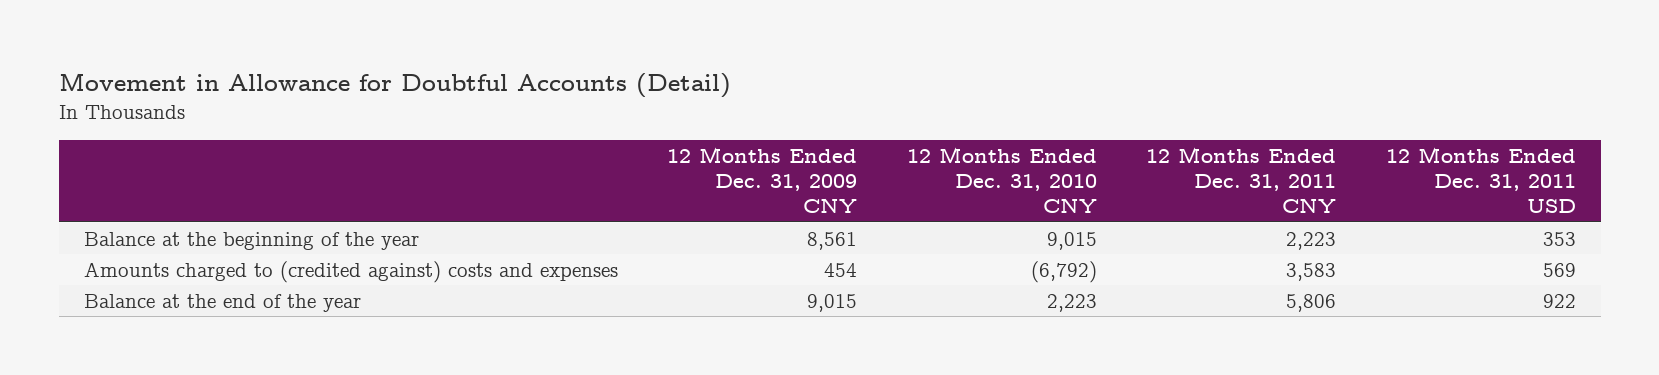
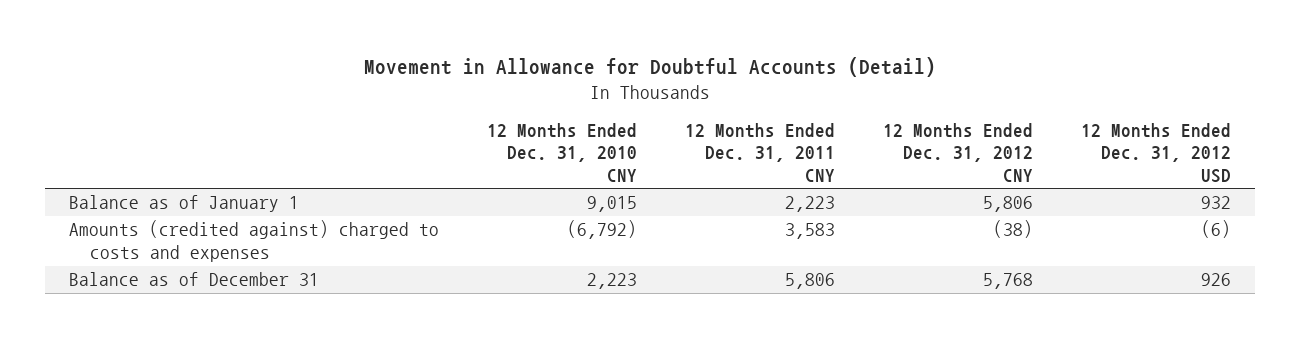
- | 12 Months Ended Dec. 31, 2009 CNY | 12 Months Ended Dec. 31, 2010 CNY | 12 Months Ended Dec. 31, 2011 CNY | 12 Months Ended Dec. 31, 2011 USD
+ | 12 Months Ended Dec. 31, 2010 CNY | 12 Months Ended Dec. 31, 2011 CNY | 12 Months Ended Dec. 31, 2012 CNY | 12 Months Ended Dec. 31, 2012 USD
- Balance at the beginning of the year | 8,561 | 9,015 | 2,223 | 353
- Amounts charged to (credited against) costs and expenses | 454 | (6,792) | 3,583 | 569
- Balance at the end of the year | 9,015 | 2,223 | 5,806 | 922
+ Balance as of January 1 | 9,015 | 2,223 | 5,806 | 932
+ Amounts (credited against) charged to costs and expenses | (6,792) | 3,583 | (38) | (6)
+ Balance as of December 31 | 2,223 | 5,806 | 5,768 | 926

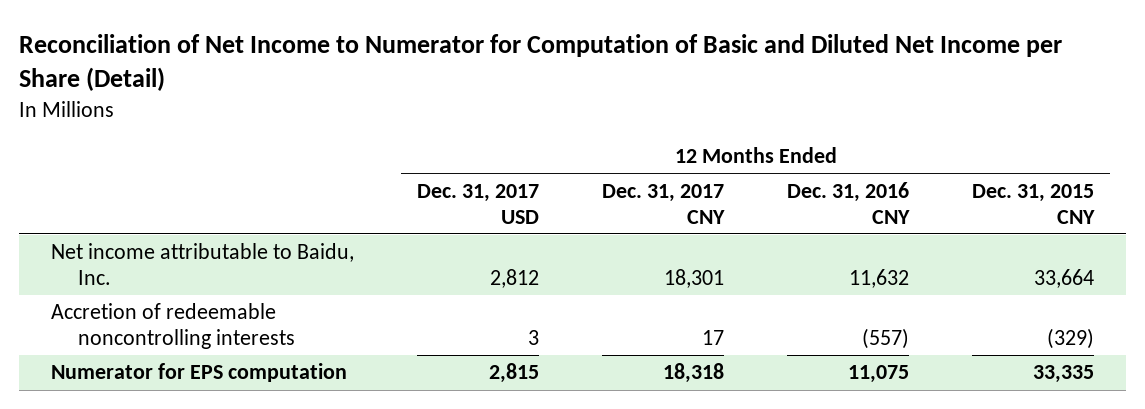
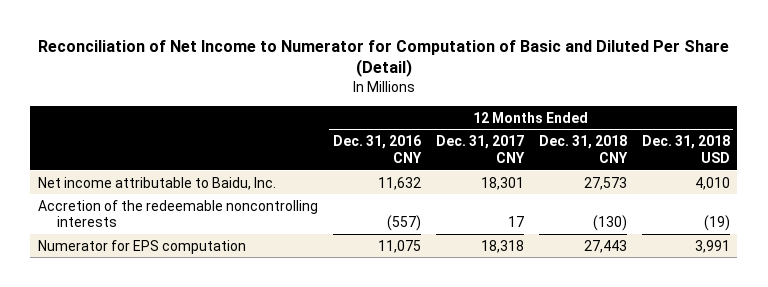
- Reconciliation of Net Income to Numerator for Computation of Basic and Diluted Net Income per Share (Detail)
+ Reconciliation of Net Income to Numerator for Computation of Basic and Diluted Per Share (Detail)
- | 12 Months Ended Dec. 31, 2017 USD | 12 Months Ended Dec. 31, 2017 CNY | 12 Months Ended Dec. 31, 2016 CNY | 12 Months Ended Dec. 31, 2015 CNY
+ | 12 Months Ended Dec. 31, 2016 CNY | 12 Months Ended Dec. 31, 2017 CNY | 12 Months Ended Dec. 31, 2018 CNY | 12 Months Ended Dec. 31, 2018 USD
- Accretion of redeemable noncontrolling interests | 3 | 17 | (557) | (329)
+ Accretion of the redeemable noncontrolling interests | (557) | 17 | (130) | (19)

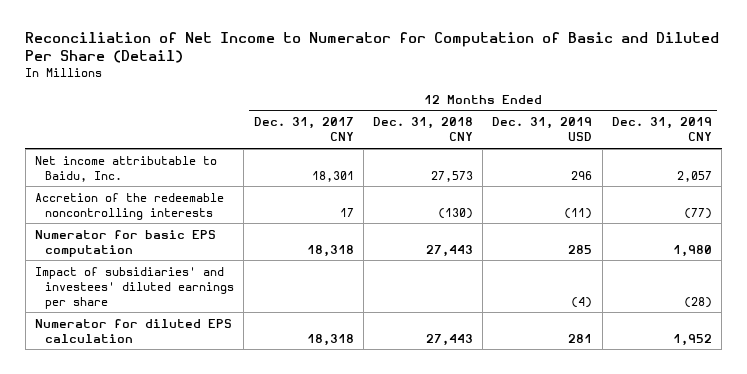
- | 12 Months Ended Dec. 31, 2016 CNY | 12 Months Ended Dec. 31, 2017 CNY | 12 Months Ended Dec. 31, 2018 CNY | 12 Months Ended Dec. 31, 2018 USD
+ | 12 Months Ended Dec. 31, 2017 CNY | 12 Months Ended Dec. 31, 2018 CNY | 12 Months Ended Dec. 31, 2019 USD | 12 Months Ended Dec. 31, 2019 CNY
- Numerator for EPS computation | 11,075 | 18,318 | 27,443 | 3,991
+ Numerator for basic EPS computation | 18,318 | 27,443 | 285 | 1,980
+ Impact of subsidiaries' and investees' diluted earnings per share | | | (4) | (28)
+ Numerator for diluted EPS calculation | 18,318 | 27,443 | 281 | 1,952

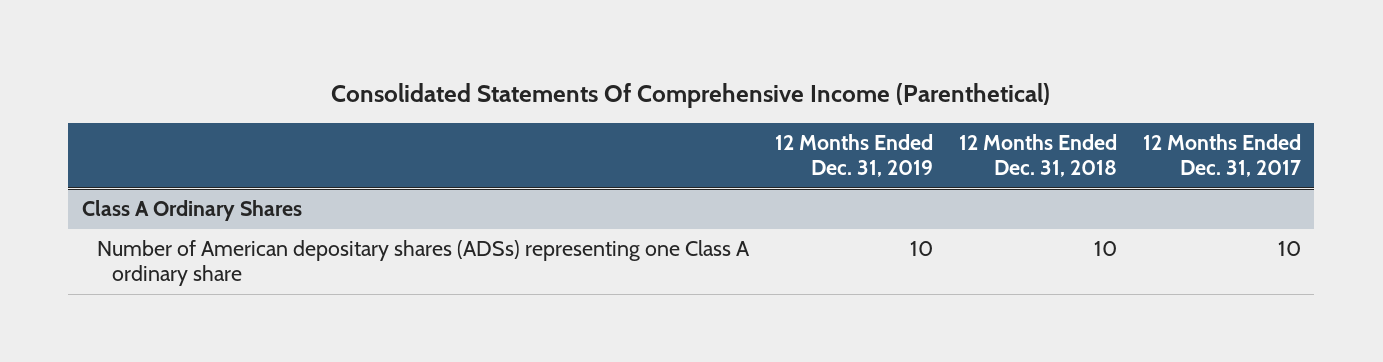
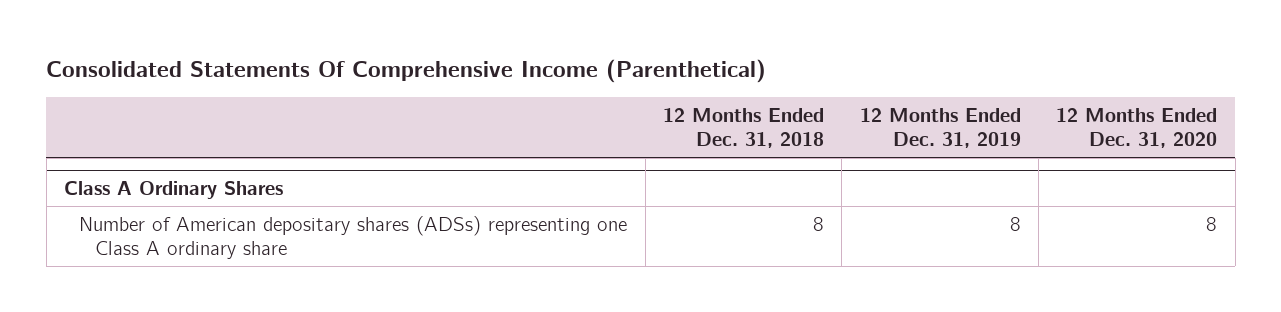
- | 12 Months Ended Dec. 31, 2019 | 12 Months Ended Dec. 31, 2018 | 12 Months Ended Dec. 31, 2017
+ | 12 Months Ended Dec. 31, 2018 | 12 Months Ended Dec. 31, 2019 | 12 Months Ended Dec. 31, 2020
@ Class A Ordinary Shares
- Number of American depositary shares (ADSs) representing one Class A ordinary share | 10 | 10 | 10
+ Number of American depositary shares (ADSs) representing one Class A ordinary share | 8 | 8 | 8

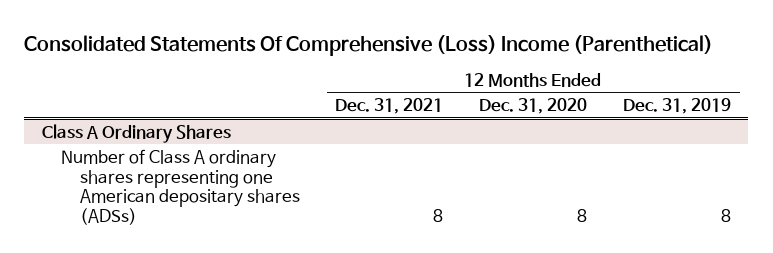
- Consolidated Statements Of Comprehensive Income (Parenthetical)
+ Consolidated Statements Of Comprehensive (Loss) Income (Parenthetical)
- | 12 Months Ended Dec. 31, 2018 | 12 Months Ended Dec. 31, 2019 | 12 Months Ended Dec. 31, 2020
+ | 12 Months Ended Dec. 31, 2021 | 12 Months Ended Dec. 31, 2020 | 12 Months Ended Dec. 31, 2019
@ Class A Ordinary Shares
- Number of American depositary shares (ADSs) representing one Class A ordinary share | 8 | 8 | 8
+ Number of Class A ordinary shares representing one American depositary shares (ADSs) | 8 | 8 | 8

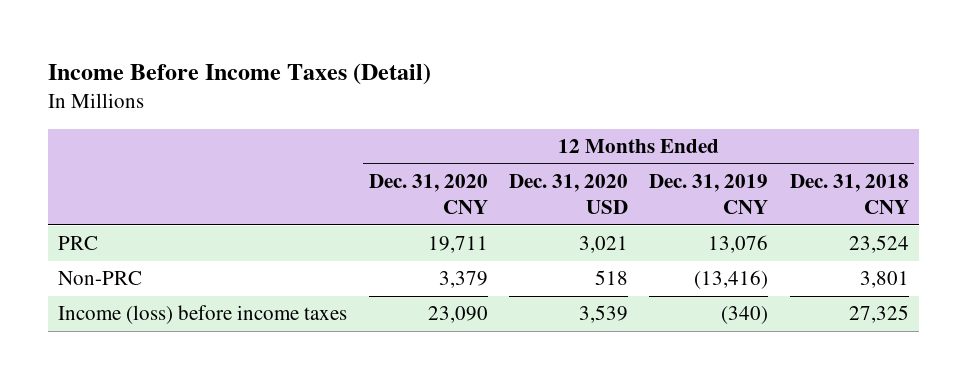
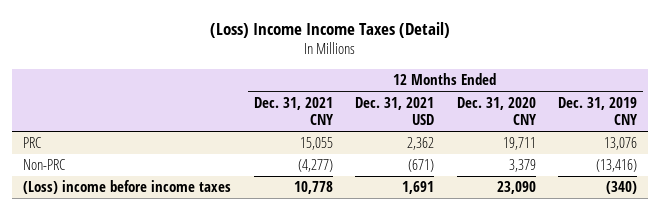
- Income Before Income Taxes (Detail)
+ (Loss) Income Income Taxes (Detail)
- | 12 Months Ended Dec. 31, 2020 CNY | 12 Months Ended Dec. 31, 2020 USD | 12 Months Ended Dec. 31, 2019 CNY | 12 Months Ended Dec. 31, 2018 CNY
+ | 12 Months Ended Dec. 31, 2021 CNY | 12 Months Ended Dec. 31, 2021 USD | 12 Months Ended Dec. 31, 2020 CNY | 12 Months Ended Dec. 31, 2019 CNY
- Income (loss) before income taxes | 23,090 | 3,539 | (340) | 27,325
+ (Loss) income before income taxes | 10,778 | 1,691 | 23,090 | (340)

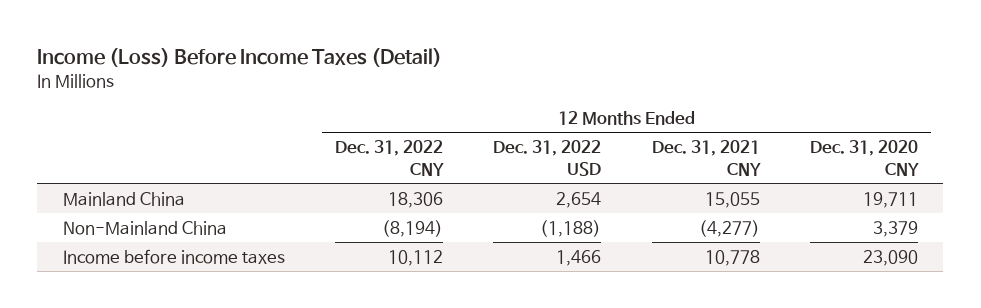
- (Loss) Income Income Taxes (Detail)
+ Income (Loss) Before Income Taxes (Detail)
- | 12 Months Ended Dec. 31, 2021 CNY | 12 Months Ended Dec. 31, 2021 USD | 12 Months Ended Dec. 31, 2020 CNY | 12 Months Ended Dec. 31, 2019 CNY
+ | 12 Months Ended Dec. 31, 2022 CNY | 12 Months Ended Dec. 31, 2022 USD | 12 Months Ended Dec. 31, 2021 CNY | 12 Months Ended Dec. 31, 2020 CNY
- PRC | 15,055 | 2,362 | 19,711 | 13,076
- Non-PRC | (4,277) | (671) | 3,379 | (13,416)
- (Loss) income before income taxes | 10,778 | 1,691 | 23,090 | (340)
+ Mainland China | 18,306 | 2,654 | 15,055 | 19,711
+ Non-Mainland China | (8,194) | (1,188) | (4,277) | 3,379
+ Income before income taxes | 10,112 | 1,466 | 10,778 | 23,090

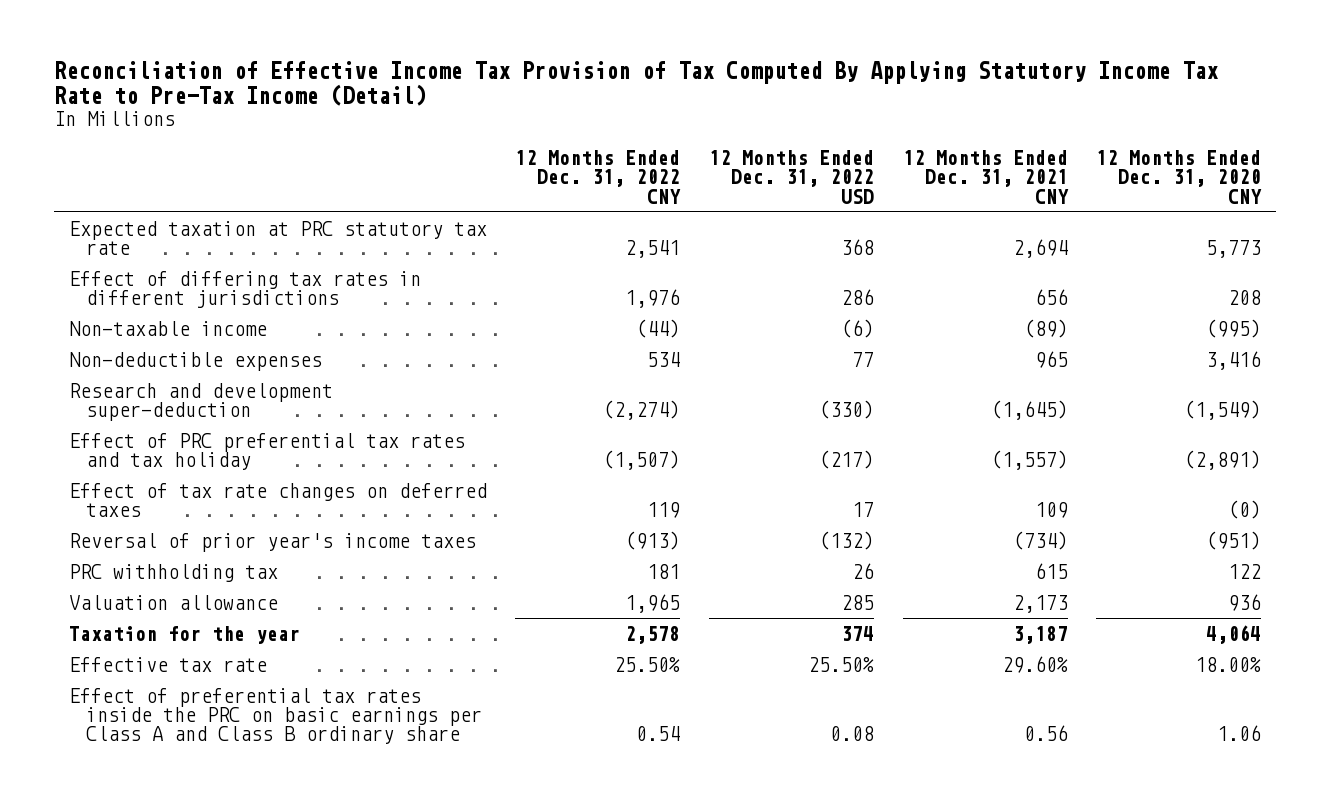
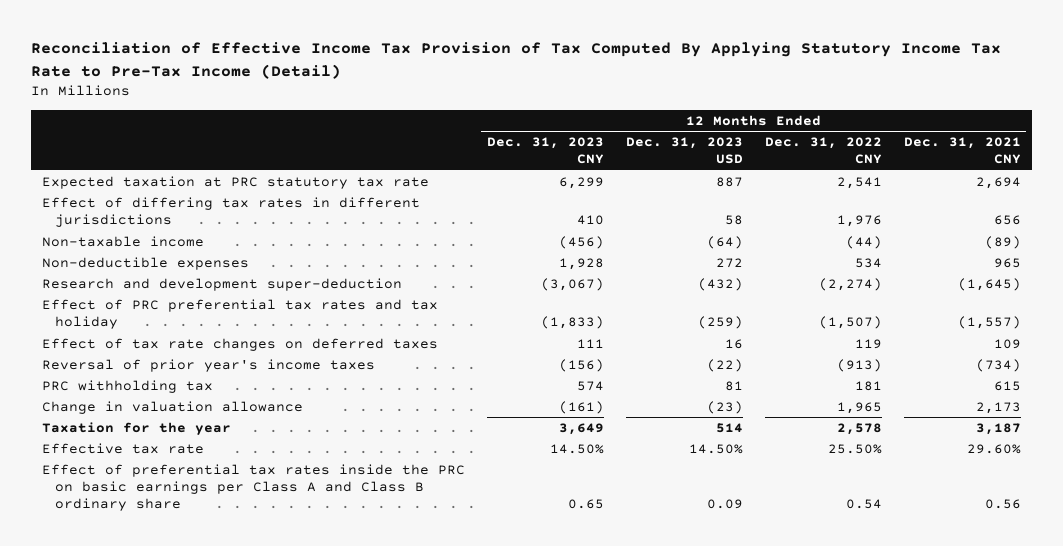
- | 12 Months Ended Dec. 31, 2022 CNY | 12 Months Ended Dec. 31, 2022 USD | 12 Months Ended Dec. 31, 2021 CNY | 12 Months Ended Dec. 31, 2020 CNY
+ | 12 Months Ended Dec. 31, 2023 CNY | 12 Months Ended Dec. 31, 2023 USD | 12 Months Ended Dec. 31, 2022 CNY | 12 Months Ended Dec. 31, 2021 CNY
- Valuation allowance | 1,965 | 285 | 2,173 | 936
+ Change in valuation allowance | (161) | (23) | 1,965 | 2,173

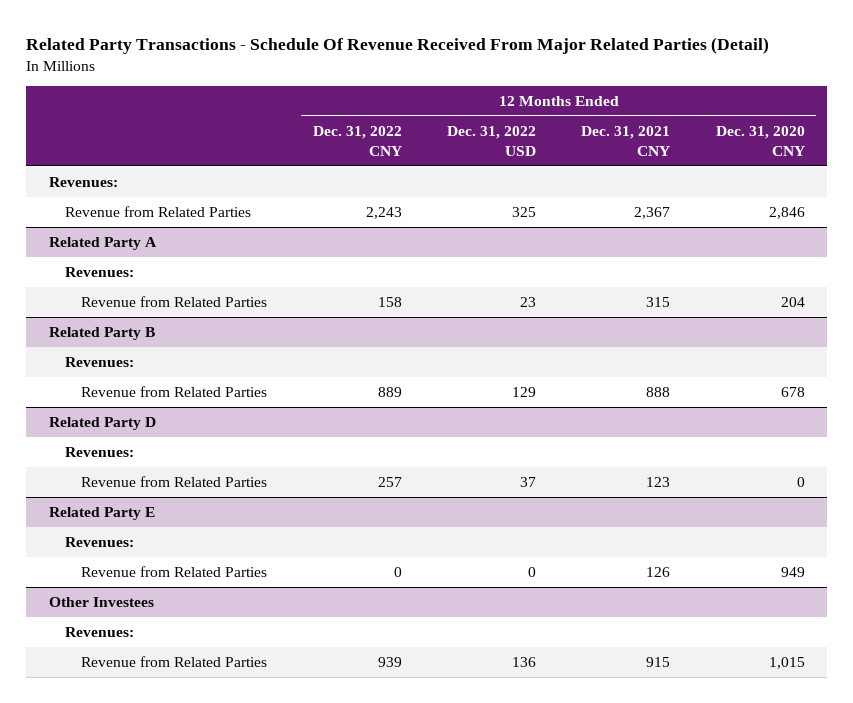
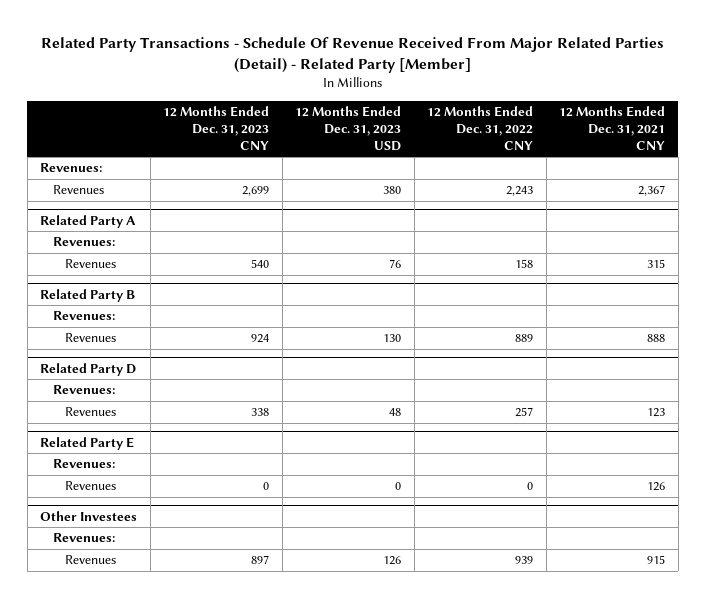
- Related Party Transactions - Schedule Of Revenue Received From Major Related Parties (Detail)
+ Related Party Transactions - Schedule Of Revenue Received From Major Related Parties (Detail) - Related Party [Member]
- | 12 Months Ended Dec. 31, 2022 CNY | 12 Months Ended Dec. 31, 2022 USD | 12 Months Ended Dec. 31, 2021 CNY | 12 Months Ended Dec. 31, 2020 CNY
+ | 12 Months Ended Dec. 31, 2023 CNY | 12 Months Ended Dec. 31, 2023 USD | 12 Months Ended Dec. 31, 2022 CNY | 12 Months Ended Dec. 31, 2021 CNY
- Revenue from Related Parties | 2,243 | 325 | 2,367 | 2,846
+ Revenues | 2,699 | 380 | 2,243 | 2,367
@ Related Party A
- Revenue from Related Parties | 158 | 23 | 315 | 204
+ Revenues | 540 | 76 | 158 | 315
@ Related Party B
- Revenue from Related Parties | 889 | 129 | 888 | 678
+ Revenues | 924 | 130 | 889 | 888
@ Related Party D
- Revenue from Related Parties | 257 | 37 | 123 | 0
+ Revenues | 338 | 48 | 257 | 123
@ Related Party E
- Revenue from Related Parties | 0 | 0 | 126 | 949
+ Revenues | 0 | 0 | 0 | 126
@ Other Investees
- Revenue from Related Parties | 939 | 136 | 915 | 1,015
+ Revenues | 897 | 126 | 939 | 915

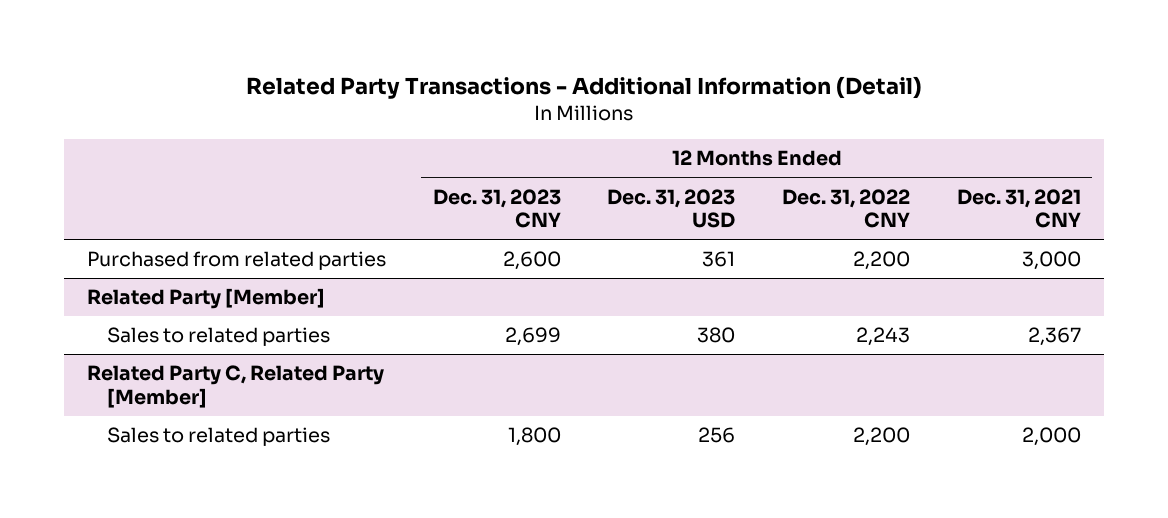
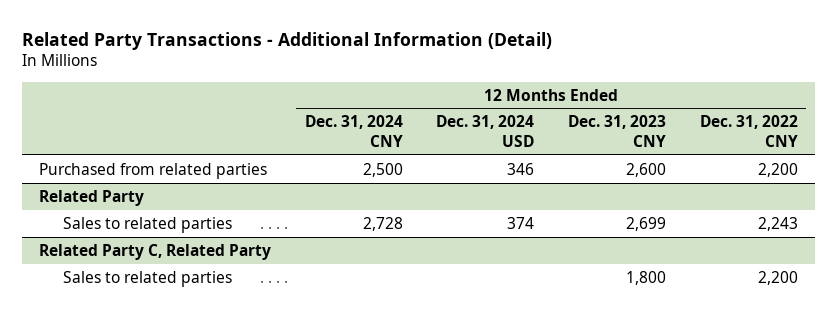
- | 12 Months Ended Dec. 31, 2023 CNY | 12 Months Ended Dec. 31, 2023 USD | 12 Months Ended Dec. 31, 2022 CNY | 12 Months Ended Dec. 31, 2021 CNY
+ | 12 Months Ended Dec. 31, 2024 CNY | 12 Months Ended Dec. 31, 2024 USD | 12 Months Ended Dec. 31, 2023 CNY | 12 Months Ended Dec. 31, 2022 CNY
- Related Party [Member]
+ Related Party
- Related Party C, Related Party [Member]
+ Related Party C, Related Party

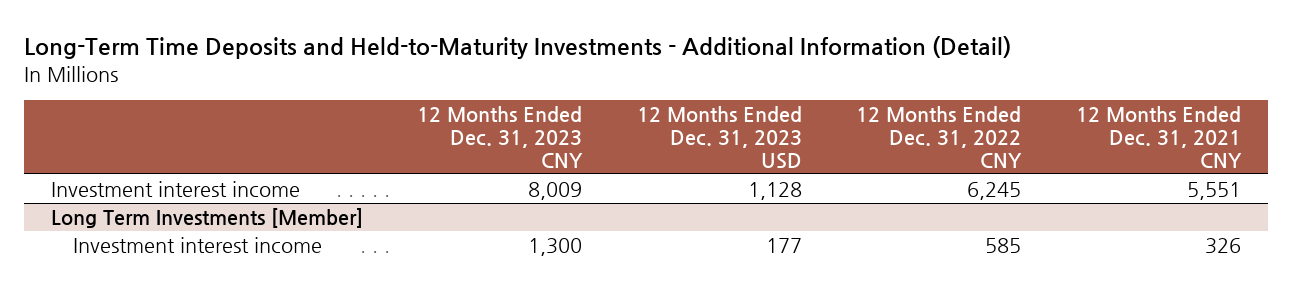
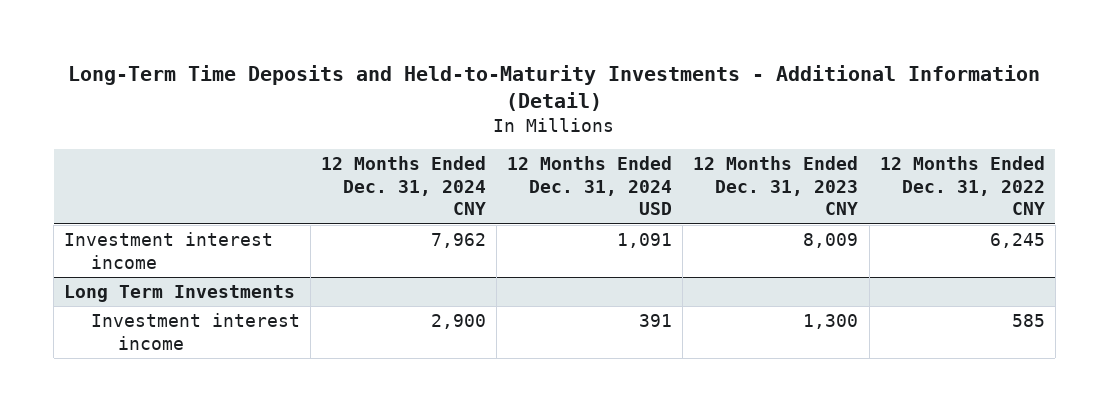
- | 12 Months Ended Dec. 31, 2023 CNY | 12 Months Ended Dec. 31, 2023 USD | 12 Months Ended Dec. 31, 2022 CNY | 12 Months Ended Dec. 31, 2021 CNY
+ | 12 Months Ended Dec. 31, 2024 CNY | 12 Months Ended Dec. 31, 2024 USD | 12 Months Ended Dec. 31, 2023 CNY | 12 Months Ended Dec. 31, 2022 CNY
- Long Term Investments [Member]
+ Long Term Investments

